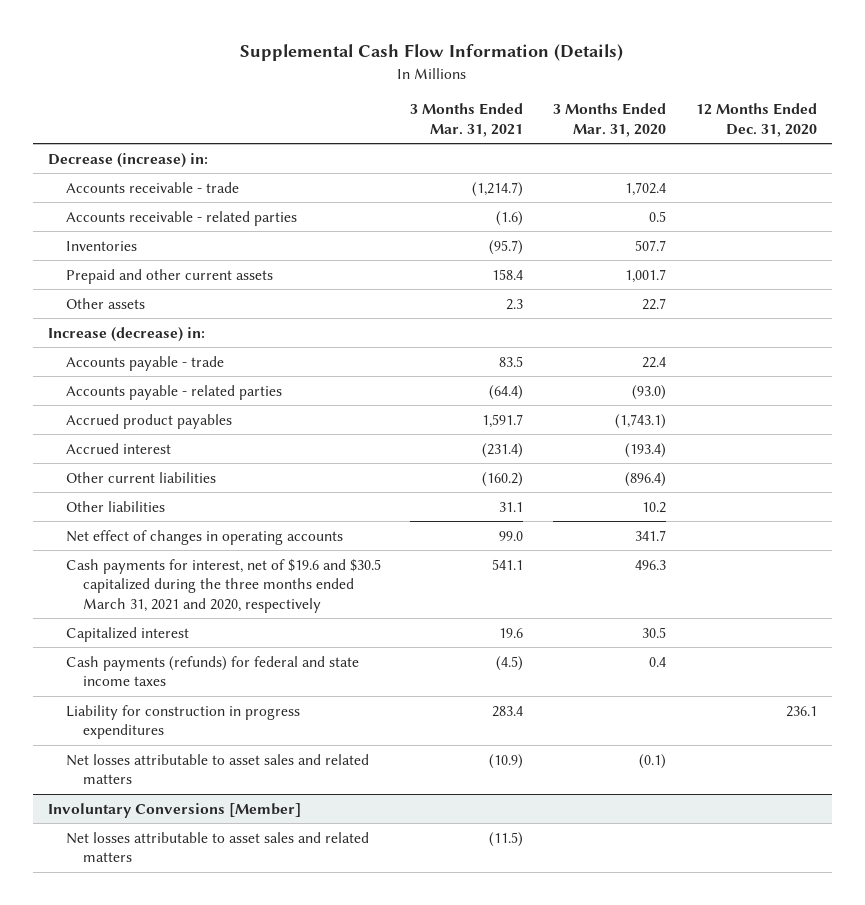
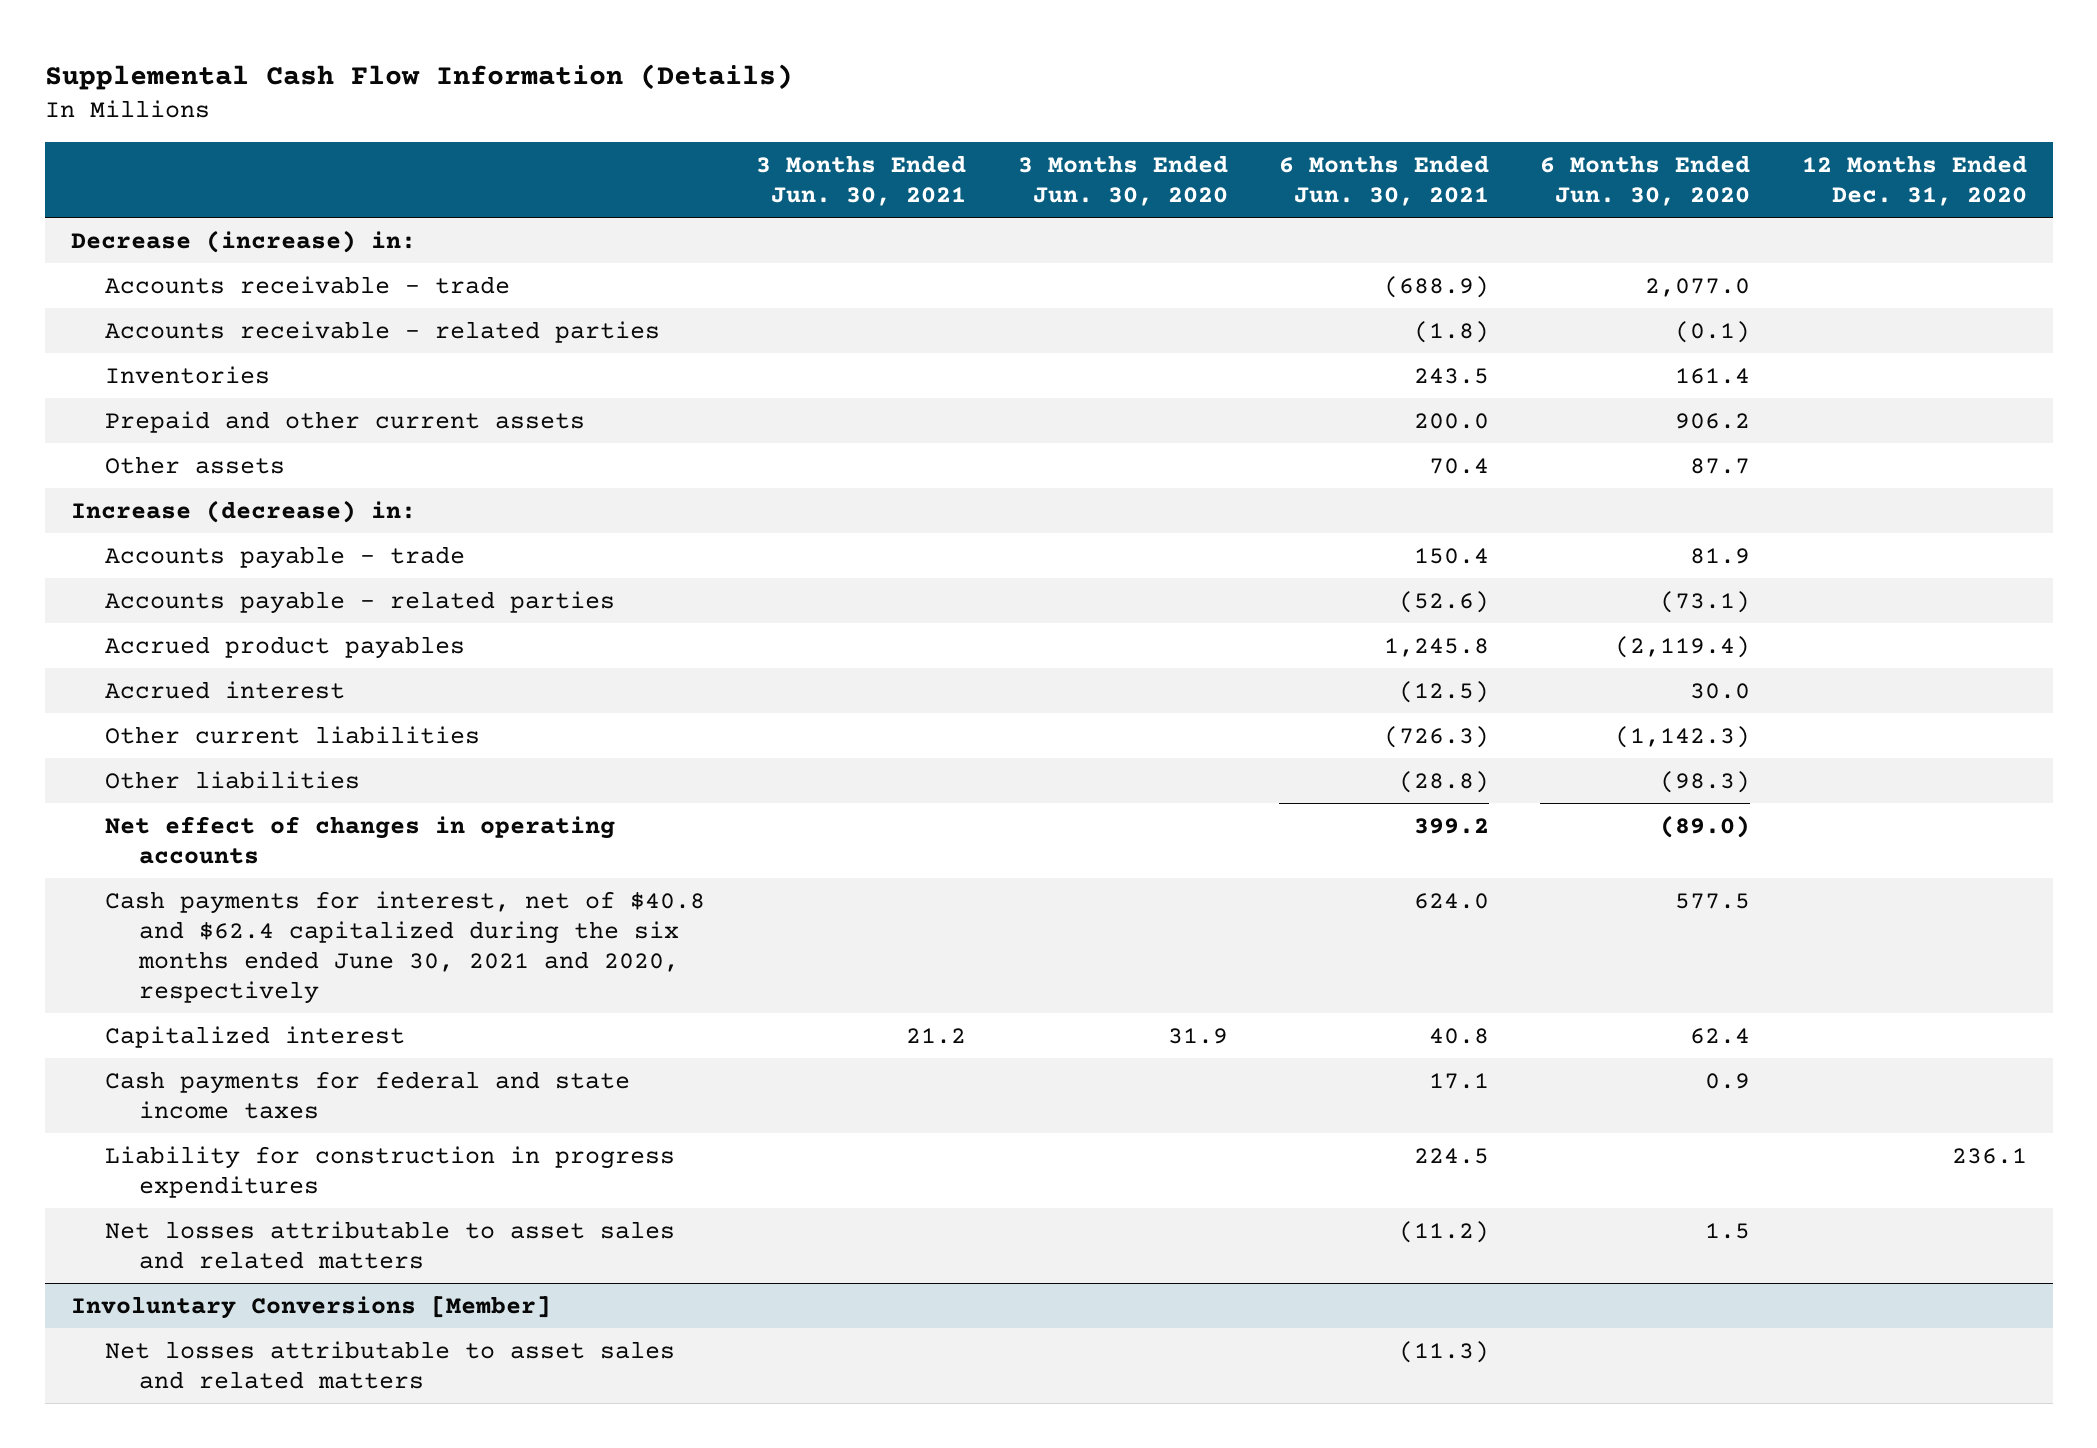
- | 3 Months Ended Mar. 31, 2021 | 3 Months Ended Mar. 31, 2020 | 12 Months Ended Dec. 31, 2020
+ | 3 Months Ended Jun. 30, 2021 | 3 Months Ended Jun. 30, 2020 | 6 Months Ended Jun. 30, 2021 | 6 Months Ended Jun. 30, 2020 | 12 Months Ended Dec. 31, 2020
- Cash payments for interest, net of $19.6 and $30.5 capitalized during the three months ended March 31, 2021 and 2020, respectively | 541.1 | 496.3 |
+ Cash payments for interest, net of $40.8 and $62.4 capitalized during the six months ended June 30, 2021 and 2020, respectively | | | 624.0 | 577.5 |
- Cash payments (refunds) for federal and state income taxes | (4.5) | 0.4 |
+ Cash payments for federal and state income taxes | | | 17.1 | 0.9 |

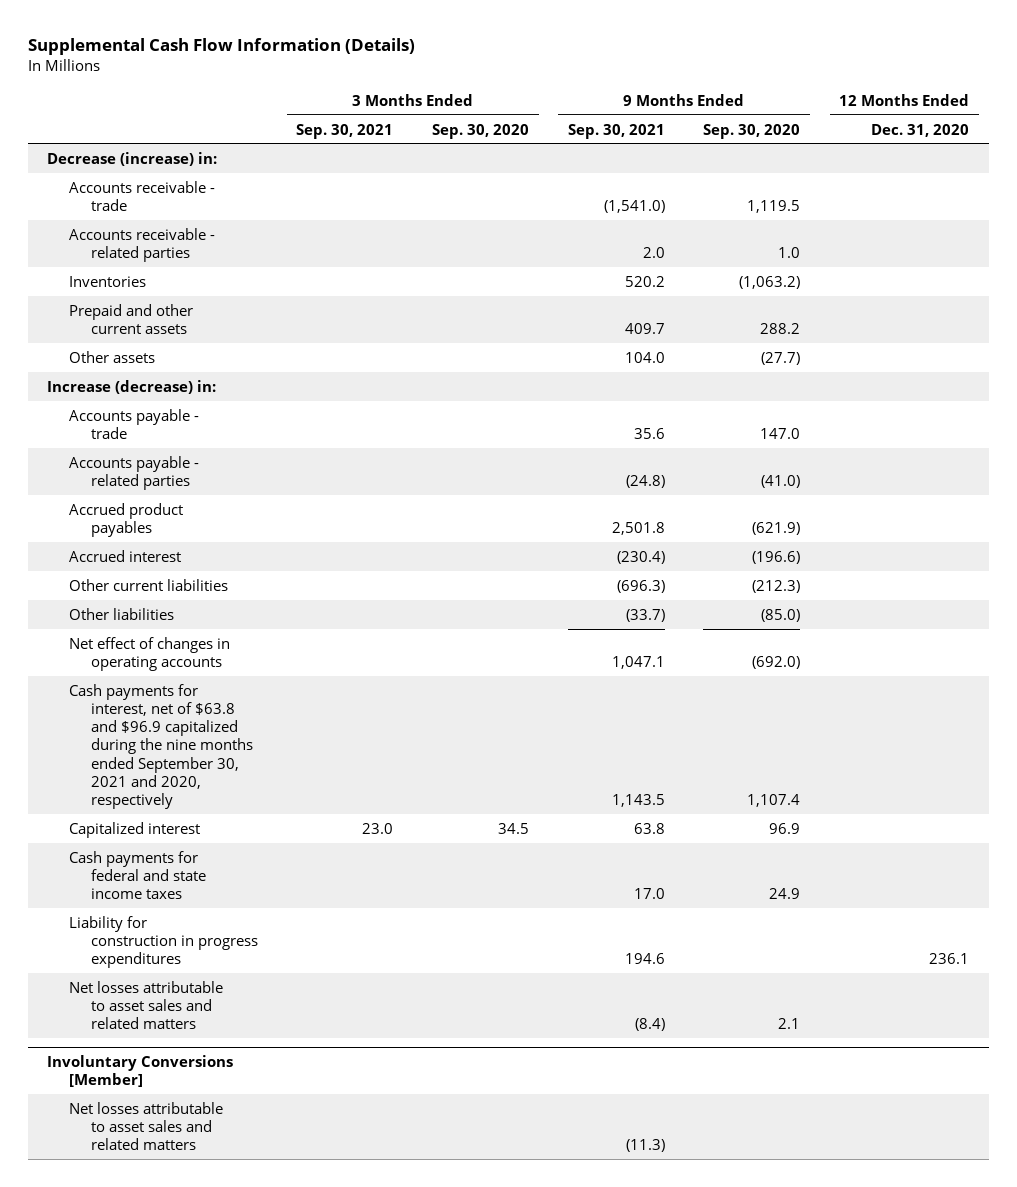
- | 3 Months Ended Jun. 30, 2021 | 3 Months Ended Jun. 30, 2020 | 6 Months Ended Jun. 30, 2021 | 6 Months Ended Jun. 30, 2020 | 12 Months Ended Dec. 31, 2020
+ | 3 Months Ended Sep. 30, 2021 | 3 Months Ended Sep. 30, 2020 | 9 Months Ended Sep. 30, 2021 | 9 Months Ended Sep. 30, 2020 | 12 Months Ended Dec. 31, 2020
- Cash payments for interest, net of $40.8 and $62.4 capitalized during the six months ended June 30, 2021 and 2020, respectively | | | 624.0 | 577.5 |
+ Cash payments for interest, net of $63.8 and $96.9 capitalized during the nine months ended September 30, 2021 and 2020, respectively | | | 1,143.5 | 1,107.4 |

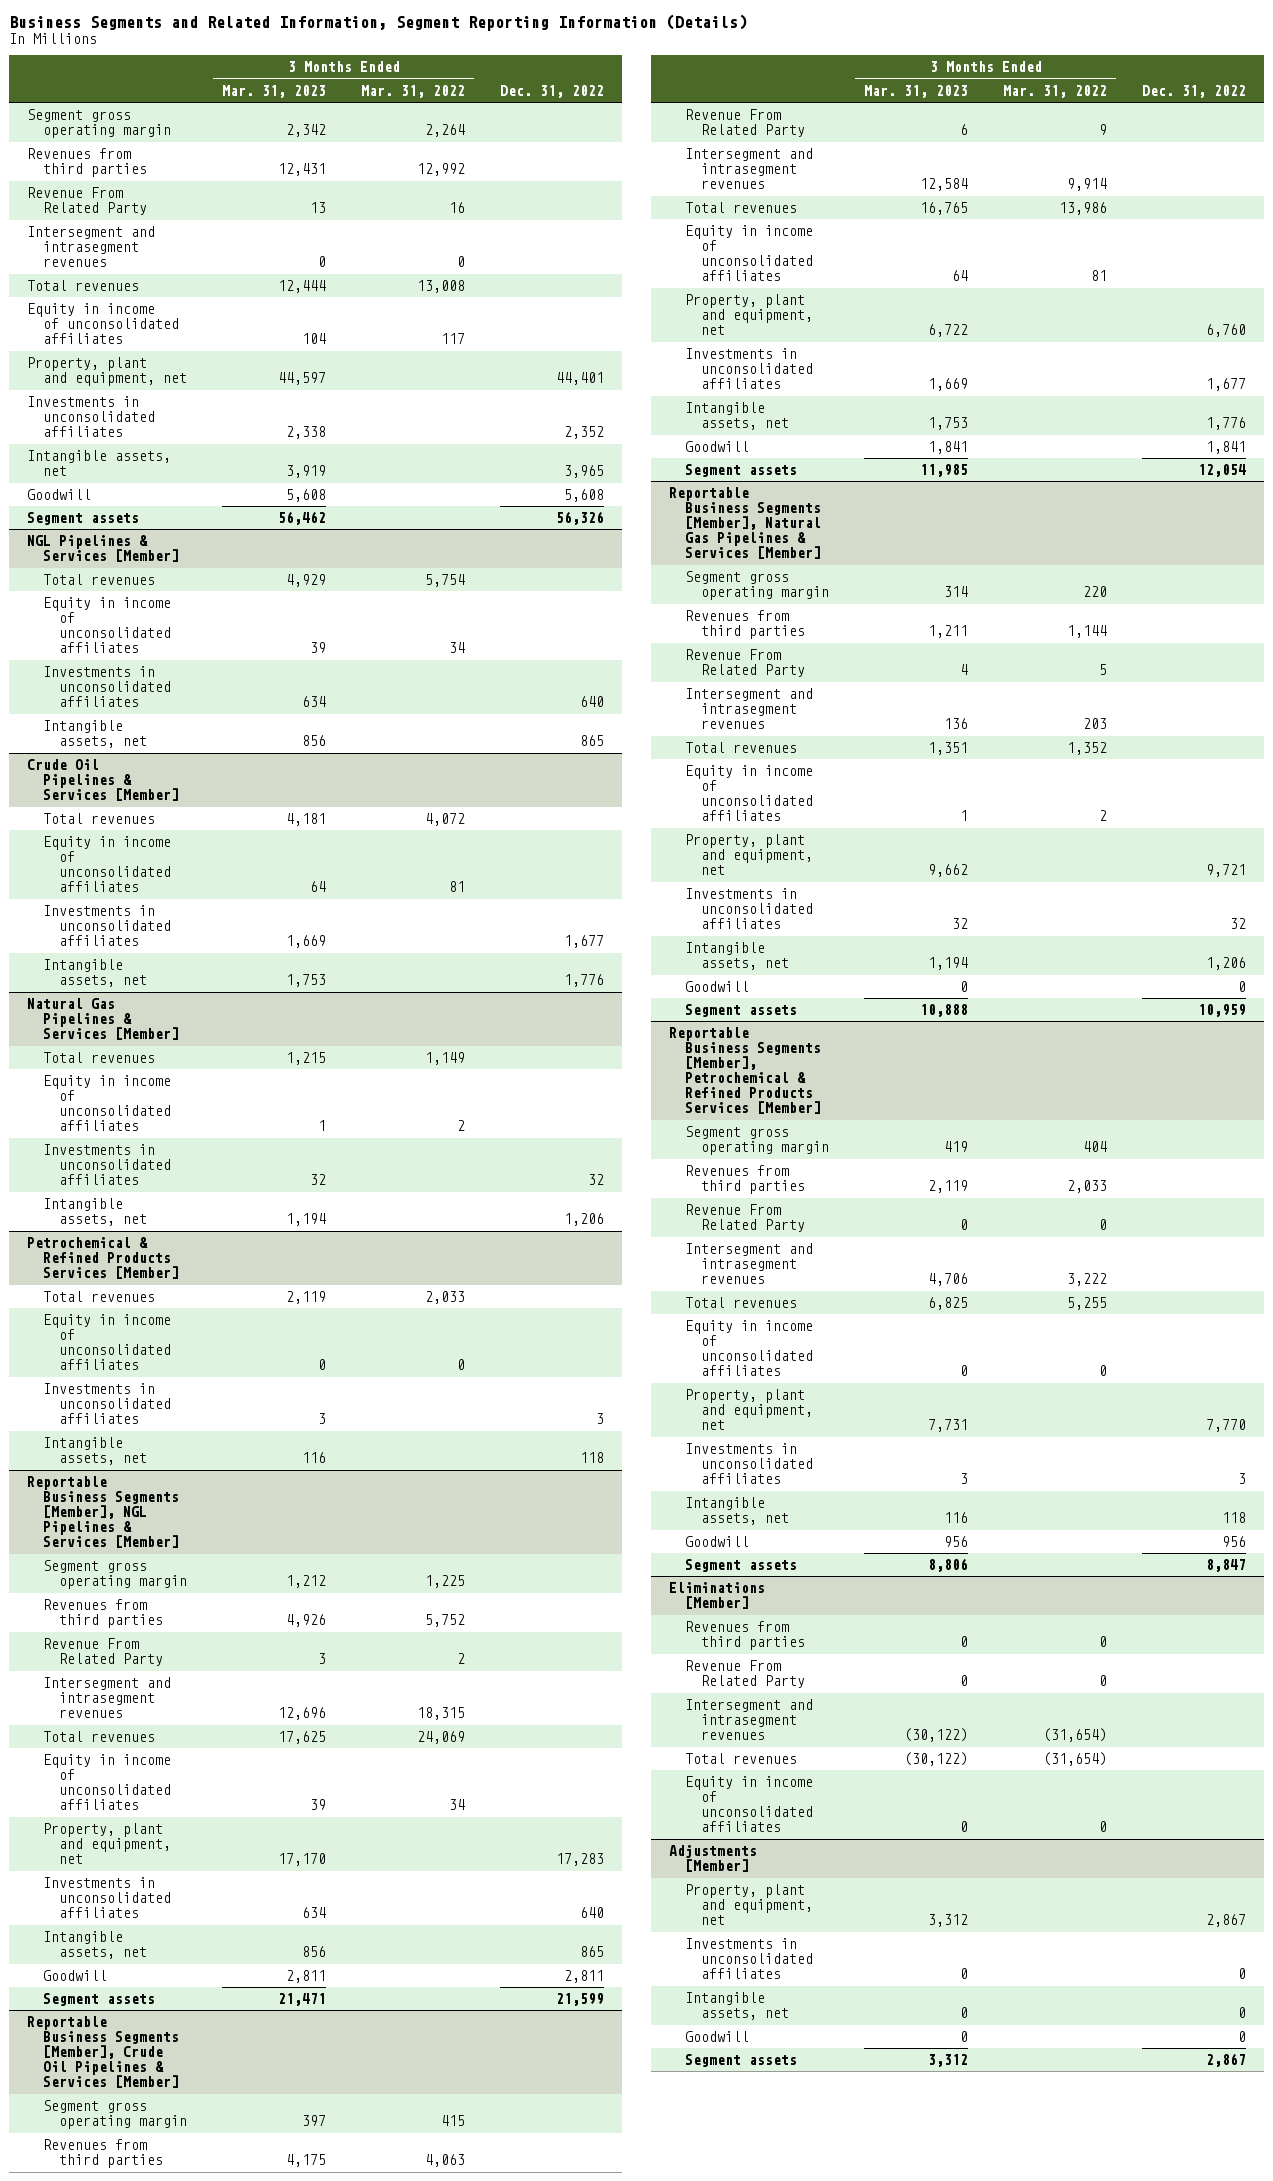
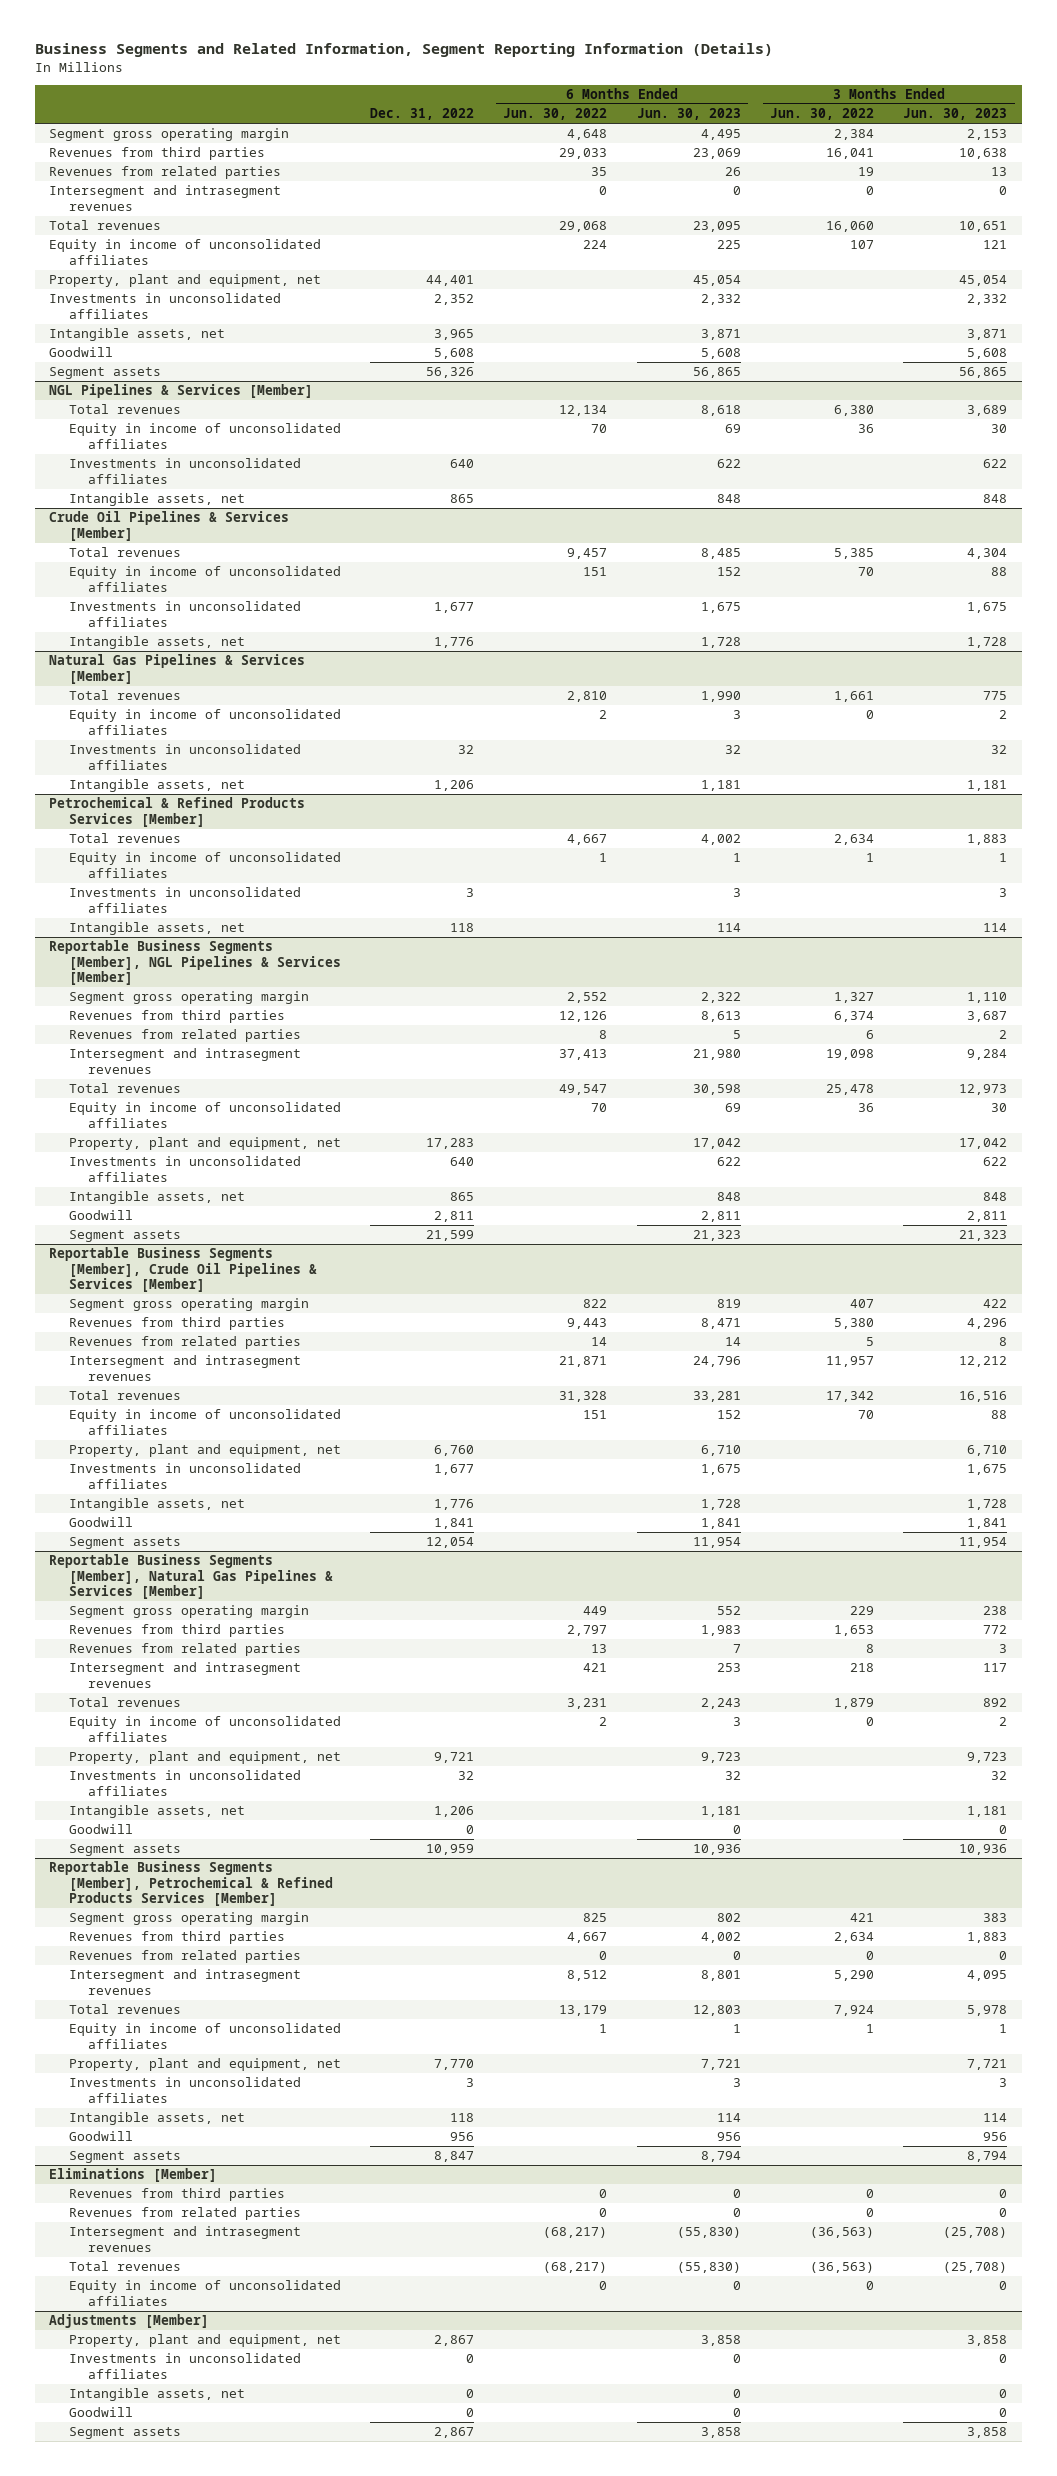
- | 3 Months Ended Mar. 31, 2023 | 3 Months Ended Mar. 31, 2022 | Dec. 31, 2022
+ | Dec. 31, 2022 | 6 Months Ended Jun. 30, 2022 | 6 Months Ended Jun. 30, 2023 | 3 Months Ended Jun. 30, 2022 | 3 Months Ended Jun. 30, 2023
- Revenue From Related Party | 13 | 16 |
+ Revenues from related parties | | 35 | 26 | 19 | 13
@ Reportable Business Segments [Member], NGL Pipelines & Services [Member]
- Revenue From Related Party | 3 | 2 |
+ Revenues from related parties | | 8 | 5 | 6 | 2
@ Reportable Business Segments [Member], Crude Oil Pipelines & Services [Member]
- Revenue From Related Party | 6 | 9 |
+ Revenues from related parties | | 14 | 14 | 5 | 8
@ Reportable Business Segments [Member], Natural Gas Pipelines & Services [Member]
- Revenue From Related Party | 4 | 5 |
+ Revenues from related parties | | 13 | 7 | 8 | 3
@ Reportable Business Segments [Member], Petrochemical & Refined Products Services [Member]
- Revenue From Related Party | 0 | 0 |
+ Revenues from related parties | | 0 | 0 | 0 | 0
@ Eliminations [Member]
- Revenue From Related Party | 0 | 0 |
+ Revenues from related parties | | 0 | 0 | 0 | 0

